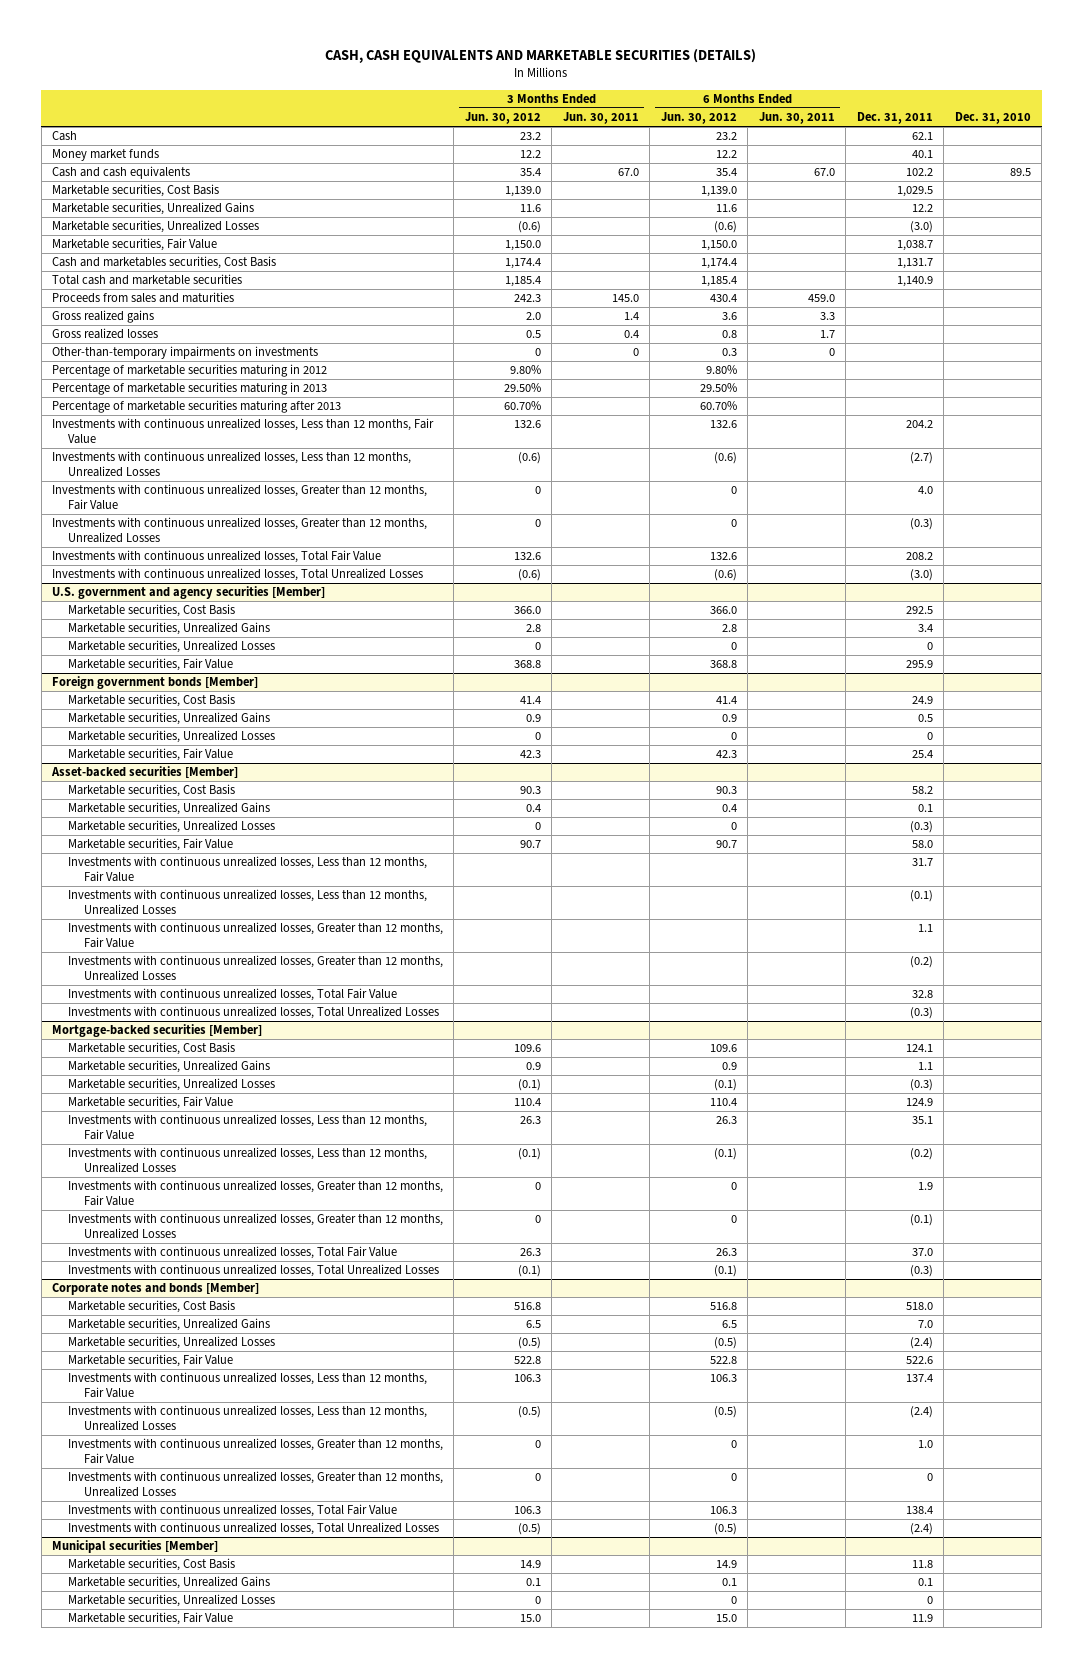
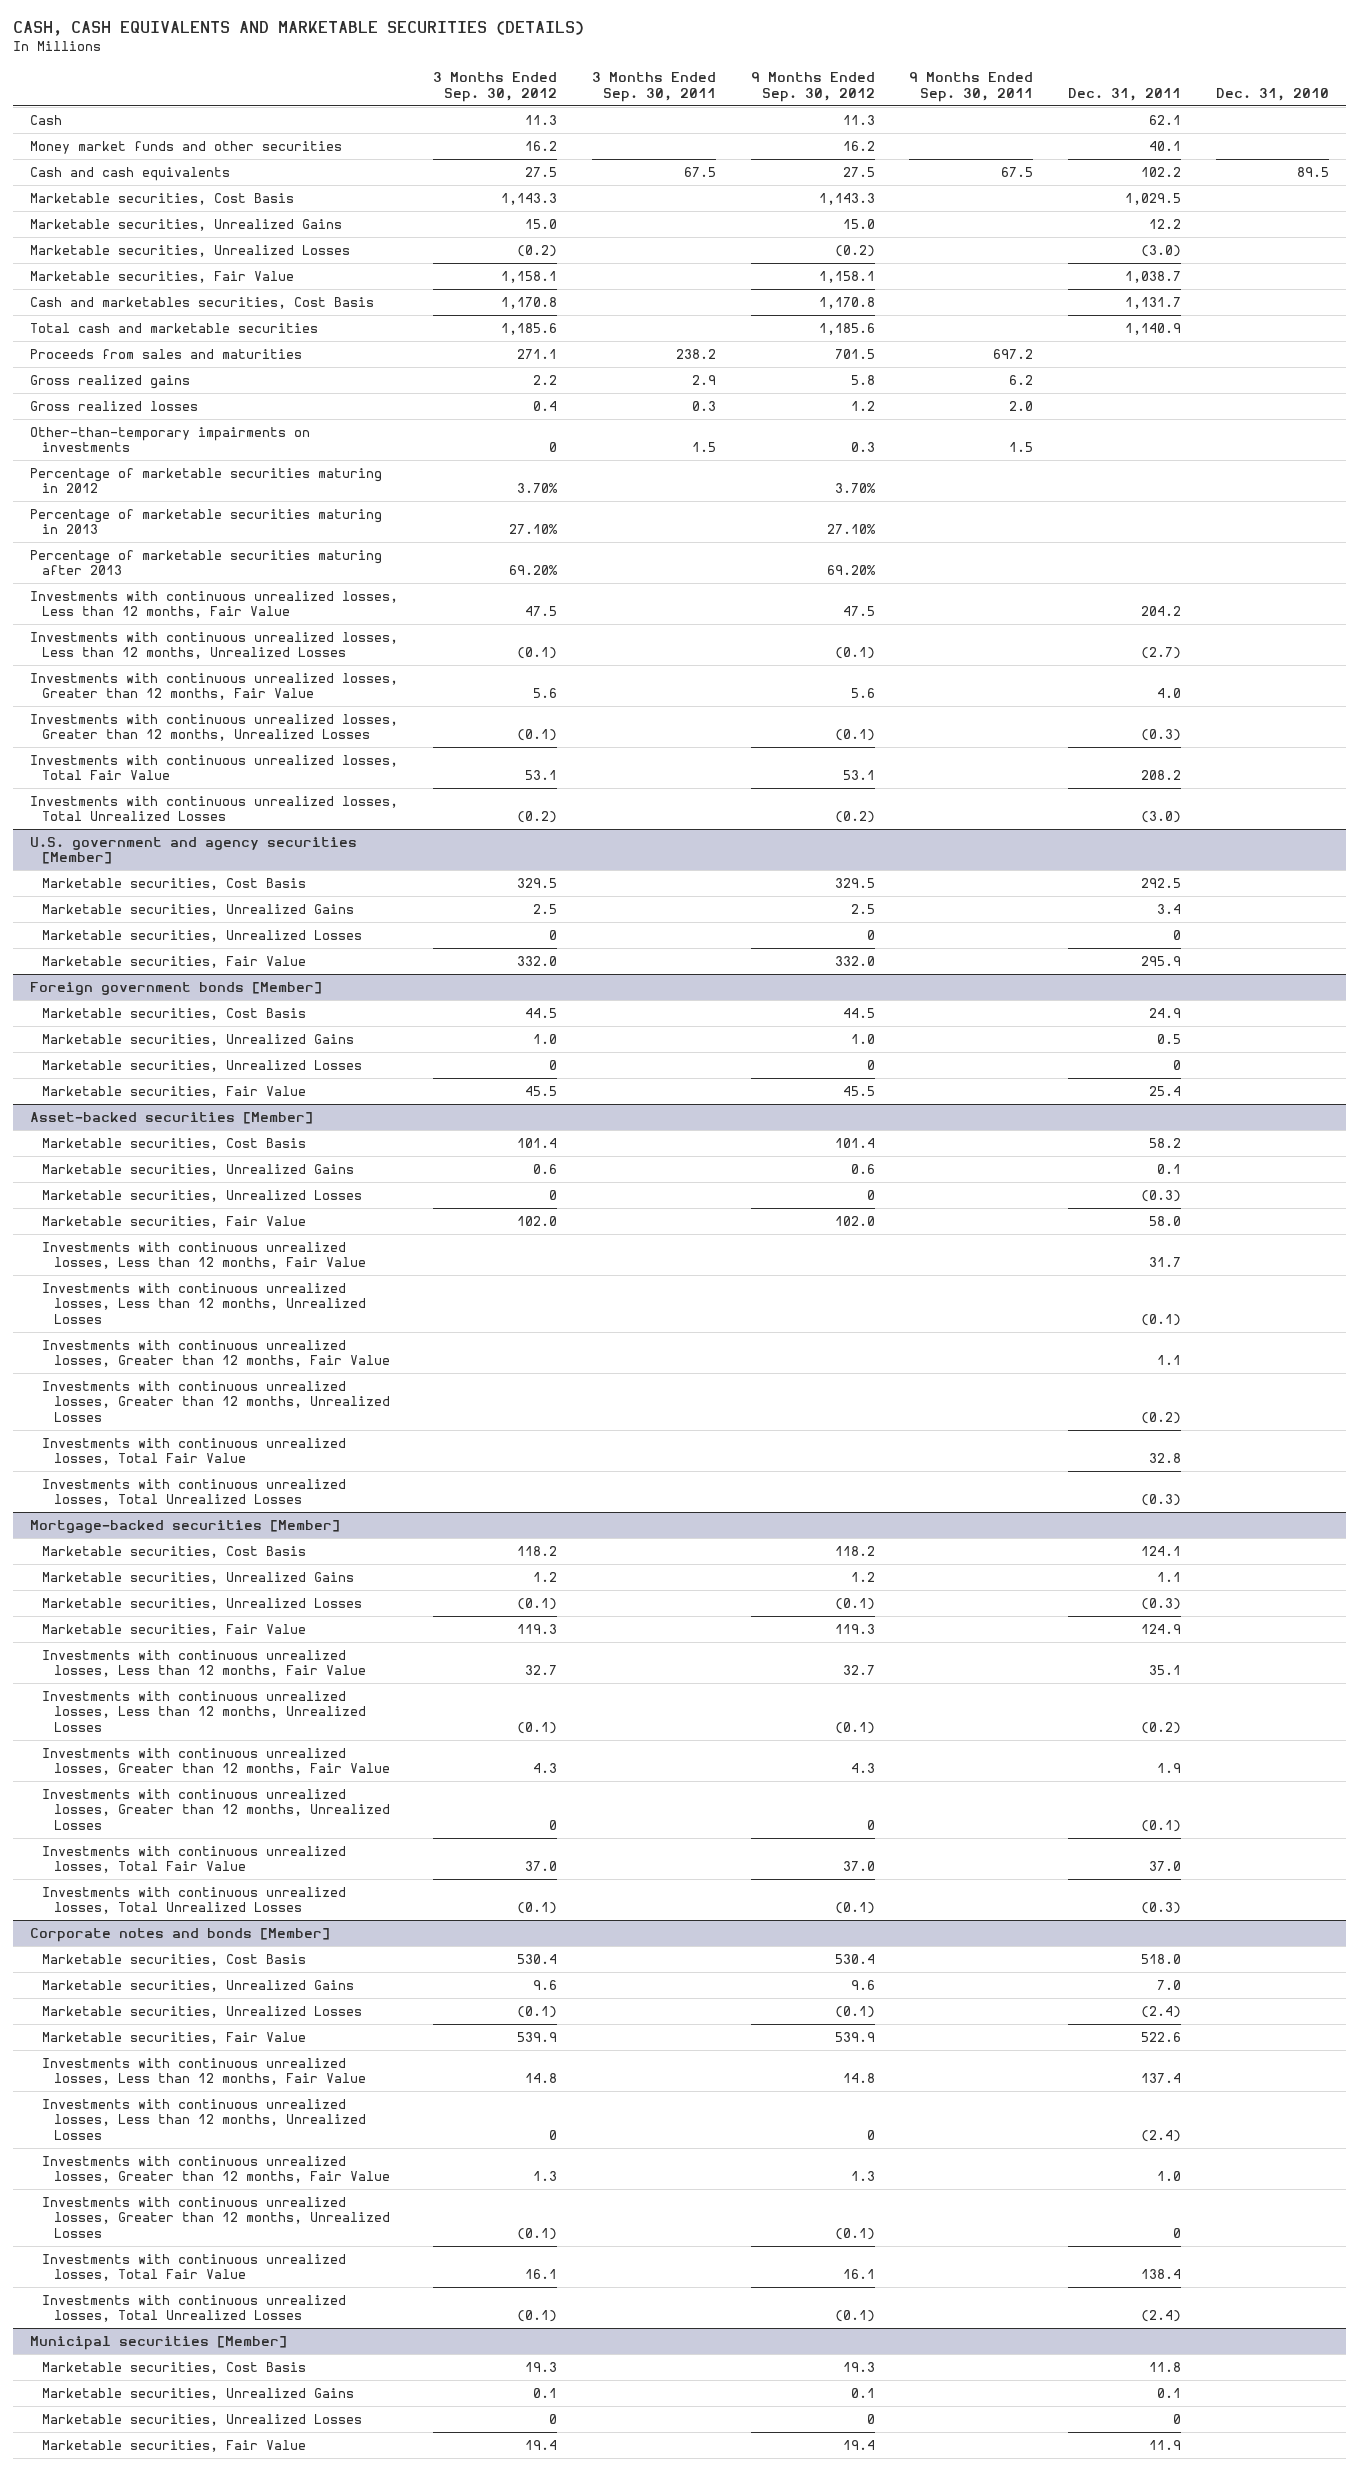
- | 3 Months Ended Jun. 30, 2012 | 3 Months Ended Jun. 30, 2011 | 6 Months Ended Jun. 30, 2012 | 6 Months Ended Jun. 30, 2011 | Dec. 31, 2011 | Dec. 31, 2010
+ | 3 Months Ended Sep. 30, 2012 | 3 Months Ended Sep. 30, 2011 | 9 Months Ended Sep. 30, 2012 | 9 Months Ended Sep. 30, 2011 | Dec. 31, 2011 | Dec. 31, 2010
- Money market funds | 12.2 | | 12.2 | | 40.1 |
+ Money market funds and other securities | 16.2 | | 16.2 | | 40.1 |

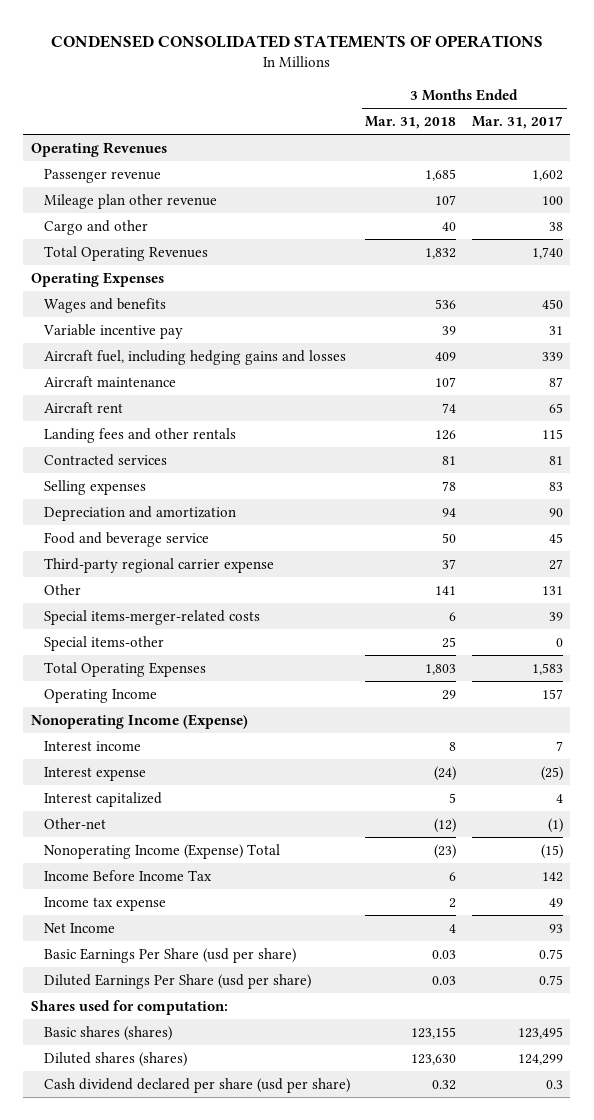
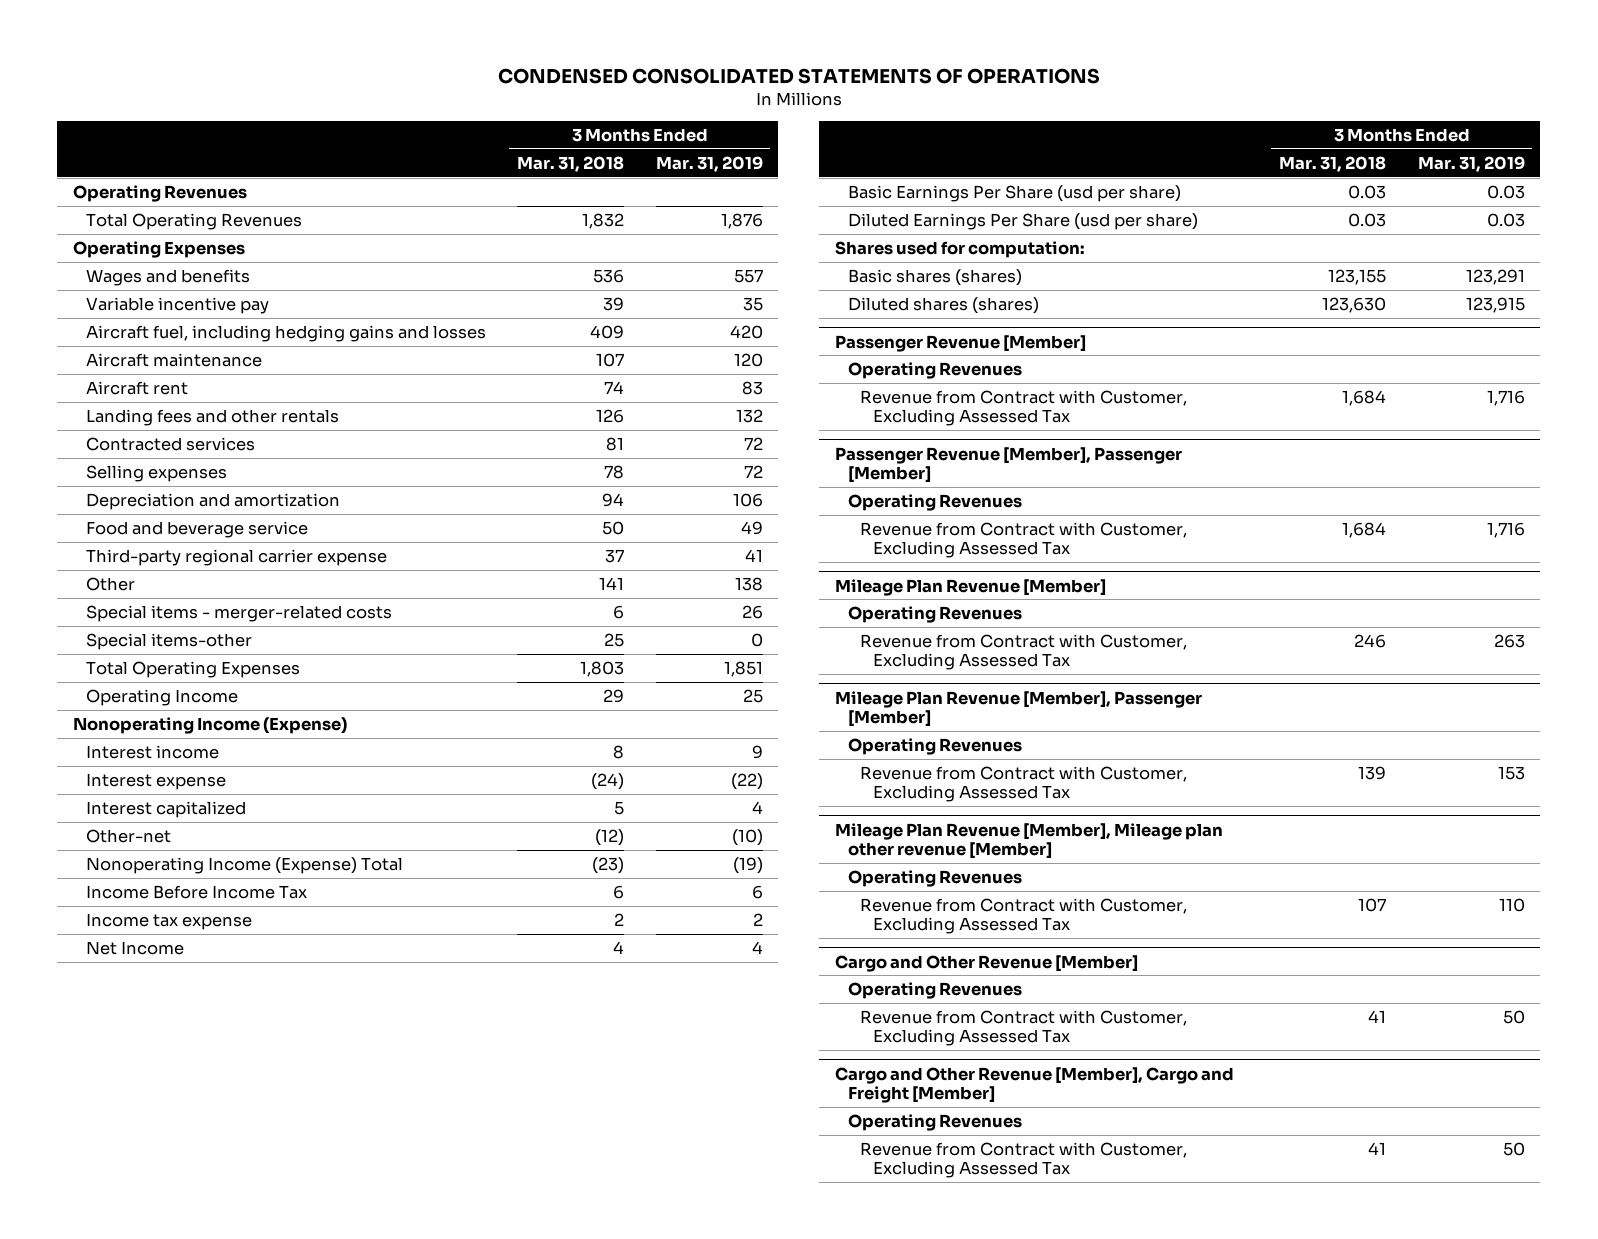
- | 3 Months Ended Mar. 31, 2018 | 3 Months Ended Mar. 31, 2017
+ | 3 Months Ended Mar. 31, 2018 | 3 Months Ended Mar. 31, 2019
- Passenger revenue | 1,685 | 1,602
- Mileage plan other revenue | 107 | 100
- Cargo and other | 40 | 38
- Special items-merger-related costs | 6 | 39
+ Special items - merger-related costs | 6 | 26
- Cash dividend declared per share (usd per share) | 0.32 | 0.3
+ Passenger Revenue [Member]
+ Operating Revenues
+ Revenue from Contract with Customer, Excluding Assessed Tax | 1,684 | 1,716
+ Passenger Revenue [Member], Passenger [Member]
+ Operating Revenues
+ Revenue from Contract with Customer, Excluding Assessed Tax | 1,684 | 1,716
+ Mileage Plan Revenue [Member]
+ Operating Revenues
+ Revenue from Contract with Customer, Excluding Assessed Tax | 246 | 263
+ Mileage Plan Revenue [Member], Passenger [Member]
+ Operating Revenues
+ Revenue from Contract with Customer, Excluding Assessed Tax | 139 | 153
+ Mileage Plan Revenue [Member], Mileage plan other revenue [Member]
+ Operating Revenues
+ Revenue from Contract with Customer, Excluding Assessed Tax | 107 | 110
+ Cargo and Other Revenue [Member]
+ Operating Revenues
+ Revenue from Contract with Customer, Excluding Assessed Tax | 41 | 50
+ Cargo and Other Revenue [Member], Cargo and Freight [Member]
+ Operating Revenues
+ Revenue from Contract with Customer, Excluding Assessed Tax | 41 | 50

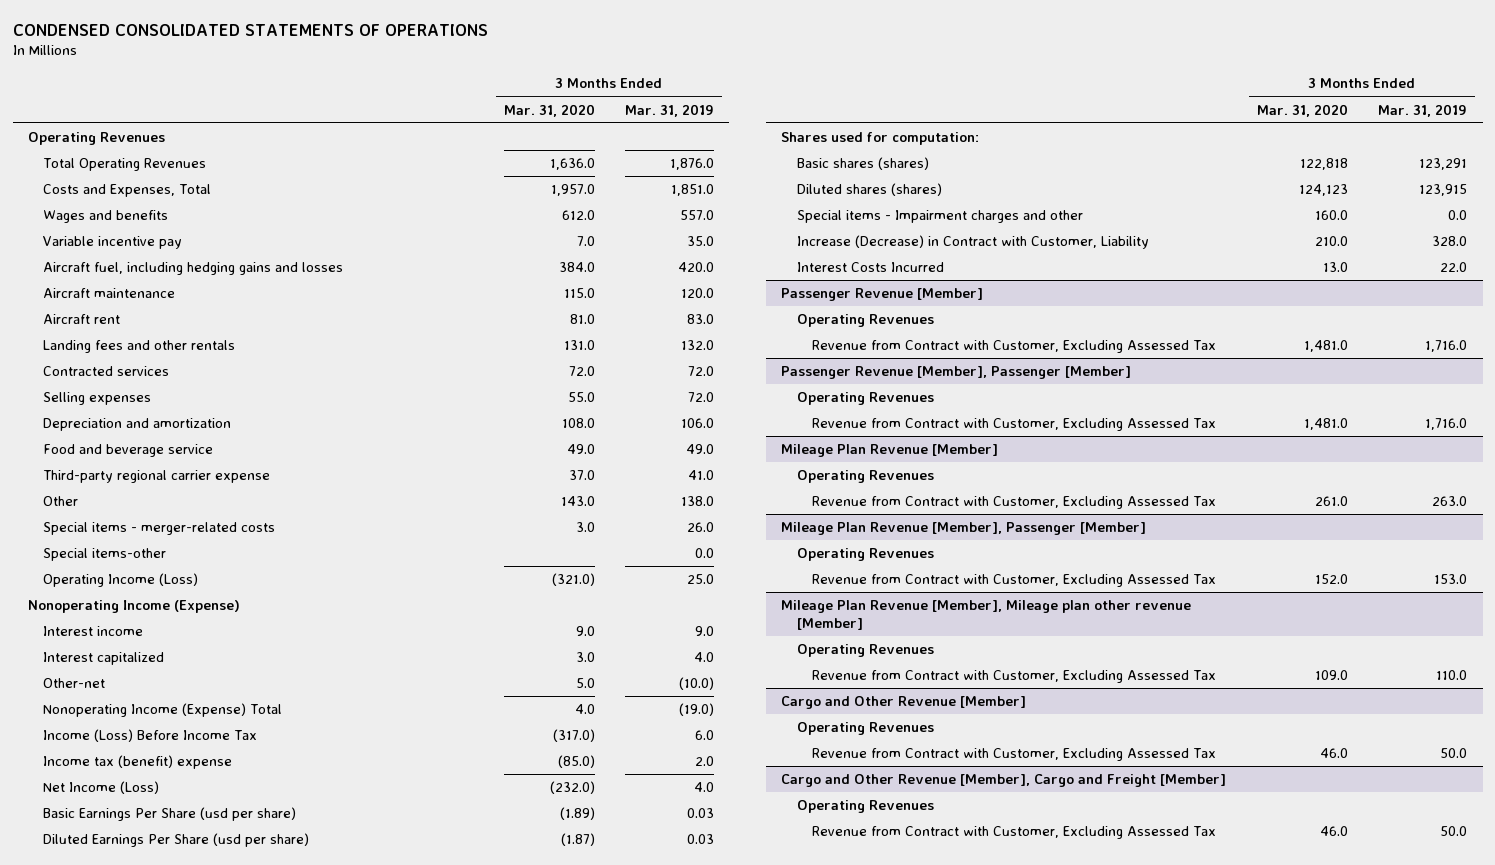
- | 3 Months Ended Mar. 31, 2018 | 3 Months Ended Mar. 31, 2019
+ | 3 Months Ended Mar. 31, 2020 | 3 Months Ended Mar. 31, 2019
- Total Operating Revenues | 1,832 | 1,876
- Operating Expenses
- Wages and benefits | 536 | 557
- Variable incentive pay | 39 | 35
- Aircraft fuel, including hedging gains and losses | 409 | 420
- Aircraft maintenance | 107 | 120
- Aircraft rent | 74 | 83
- Landing fees and other rentals | 126 | 132
- Contracted services | 81 | 72
- Selling expenses | 78 | 72
- Depreciation and amortization | 94 | 106
- Food and beverage service | 50 | 49
- Third-party regional carrier expense | 37 | 41
- Other | 141 | 138
- Special items - merger-related costs | 6 | 26
- Special items-other | 25 | 0
- Total Operating Expenses | 1,803 | 1,851
- Operating Income | 29 | 25
+ Total Operating Revenues | 1,636.0 | 1,876.0
+ Costs and Expenses, Total | 1,957.0 | 1,851.0
+ Wages and benefits | 612.0 | 557.0
+ Variable incentive pay | 7.0 | 35.0
+ Aircraft fuel, including hedging gains and losses | 384.0 | 420.0
+ Aircraft maintenance | 115.0 | 120.0
+ Aircraft rent | 81.0 | 83.0
+ Landing fees and other rentals | 131.0 | 132.0
+ Contracted services | 72.0 | 72.0
+ Selling expenses | 55.0 | 72.0
+ Depreciation and amortization | 108.0 | 106.0
+ Food and beverage service | 49.0 | 49.0
+ Third-party regional carrier expense | 37.0 | 41.0
+ Other | 143.0 | 138.0
+ Special items - merger-related costs | 3.0 | 26.0
+ Special items-other | | 0.0
+ Operating Income (Loss) | (321.0) | 25.0
- Interest income | 8 | 9
- Interest expense | (24) | (22)
- Interest capitalized | 5 | 4
- Other-net | (12) | (10)
- Nonoperating Income (Expense) Total | (23) | (19)
- Income Before Income Tax | 6 | 6
- Income tax expense | 2 | 2
- Net Income | 4 | 4
+ Interest income | 9.0 | 9.0
+ Interest capitalized | 3.0 | 4.0
+ Other-net | 5.0 | (10.0)
+ Nonoperating Income (Expense) Total | 4.0 | (19.0)
+ Income (Loss) Before Income Tax | (317.0) | 6.0
+ Income tax (benefit) expense | (85.0) | 2.0
+ Net Income (Loss) | (232.0) | 4.0
+ Special items - Impairment charges and other | 160.0 | 0.0
+ Increase (Decrease) in Contract with Customer, Liability | 210.0 | 328.0
+ Interest Costs Incurred | 13.0 | 22.0
@ Passenger Revenue [Member]
- Revenue from Contract with Customer, Excluding Assessed Tax | 1,684 | 1,716
+ Revenue from Contract with Customer, Excluding Assessed Tax | 1,481.0 | 1,716.0
@ Passenger Revenue [Member], Passenger [Member]
- Revenue from Contract with Customer, Excluding Assessed Tax | 1,684 | 1,716
+ Revenue from Contract with Customer, Excluding Assessed Tax | 1,481.0 | 1,716.0
@ Mileage Plan Revenue [Member]
- Revenue from Contract with Customer, Excluding Assessed Tax | 246 | 263
+ Revenue from Contract with Customer, Excluding Assessed Tax | 261.0 | 263.0
@ Mileage Plan Revenue [Member], Passenger [Member]
- Revenue from Contract with Customer, Excluding Assessed Tax | 139 | 153
+ Revenue from Contract with Customer, Excluding Assessed Tax | 152.0 | 153.0
@ Mileage Plan Revenue [Member], Mileage plan other revenue [Member]
- Revenue from Contract with Customer, Excluding Assessed Tax | 107 | 110
+ Revenue from Contract with Customer, Excluding Assessed Tax | 109.0 | 110.0
@ Cargo and Other Revenue [Member]
- Revenue from Contract with Customer, Excluding Assessed Tax | 41 | 50
+ Revenue from Contract with Customer, Excluding Assessed Tax | 46.0 | 50.0
@ Cargo and Other Revenue [Member], Cargo and Freight [Member]
- Revenue from Contract with Customer, Excluding Assessed Tax | 41 | 50
+ Revenue from Contract with Customer, Excluding Assessed Tax | 46.0 | 50.0

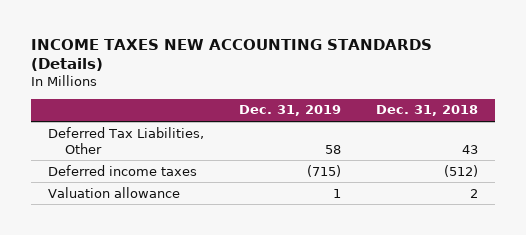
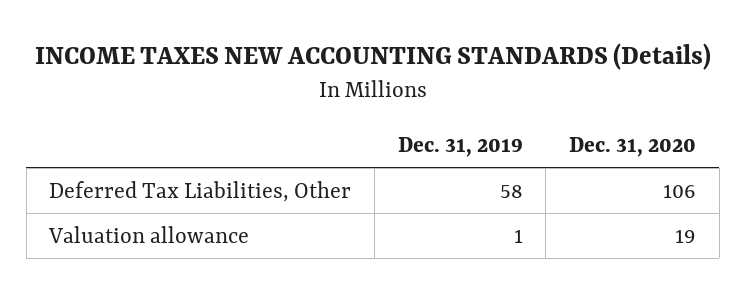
- | Dec. 31, 2019 | Dec. 31, 2018
+ | Dec. 31, 2019 | Dec. 31, 2020
- Deferred income taxes | (715) | (512)

